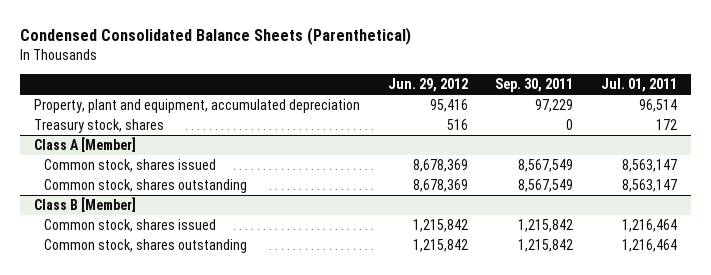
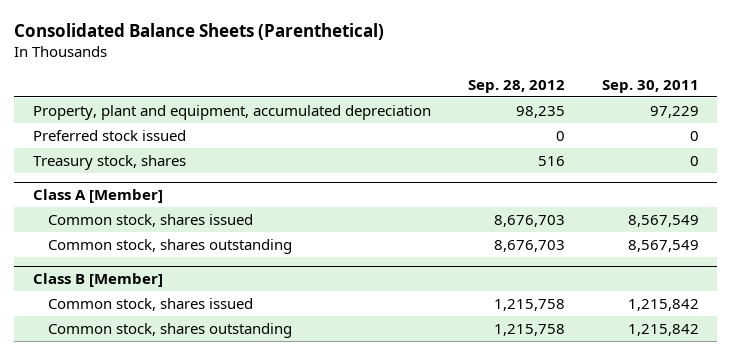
- Condensed Consolidated Balance Sheets (Parenthetical)
+ Consolidated Balance Sheets (Parenthetical)
- | Jun. 29, 2012 | Sep. 30, 2011 | Jul. 01, 2011
+ | Sep. 28, 2012 | Sep. 30, 2011
+ Preferred stock issued | 0 | 0

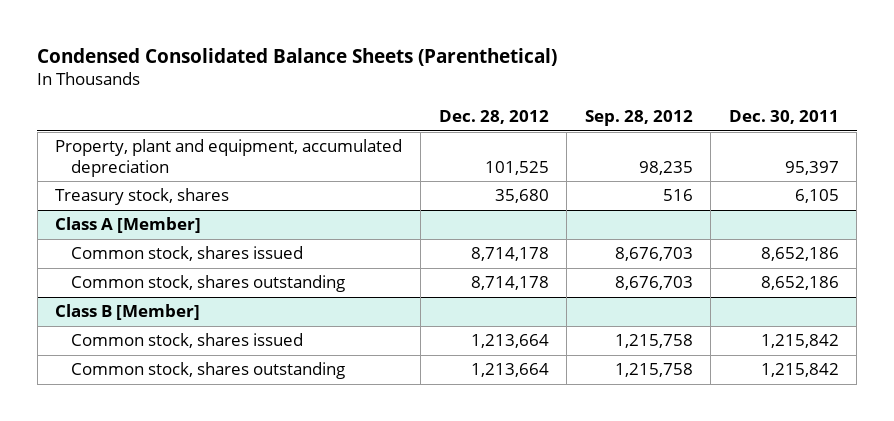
- Consolidated Balance Sheets (Parenthetical)
+ Condensed Consolidated Balance Sheets (Parenthetical)
- | Sep. 28, 2012 | Sep. 30, 2011
+ | Dec. 28, 2012 | Sep. 28, 2012 | Dec. 30, 2011
- Preferred stock issued | 0 | 0

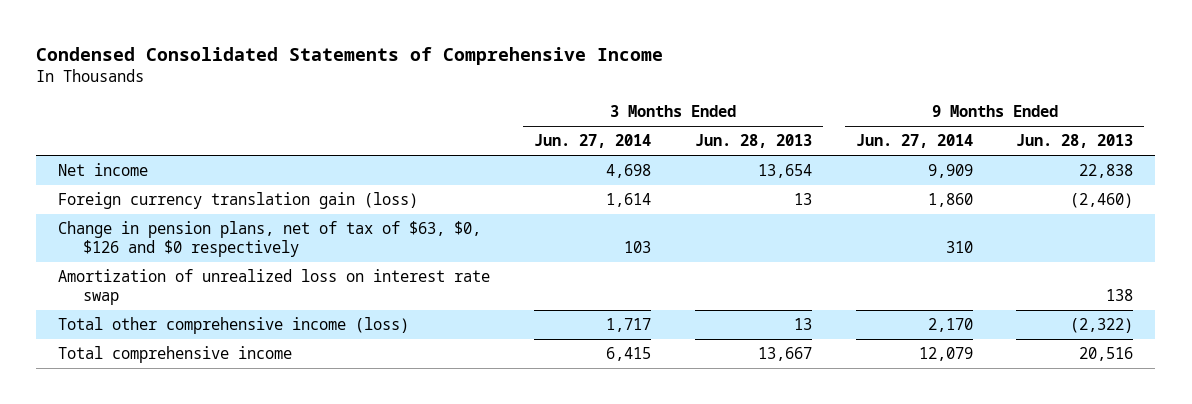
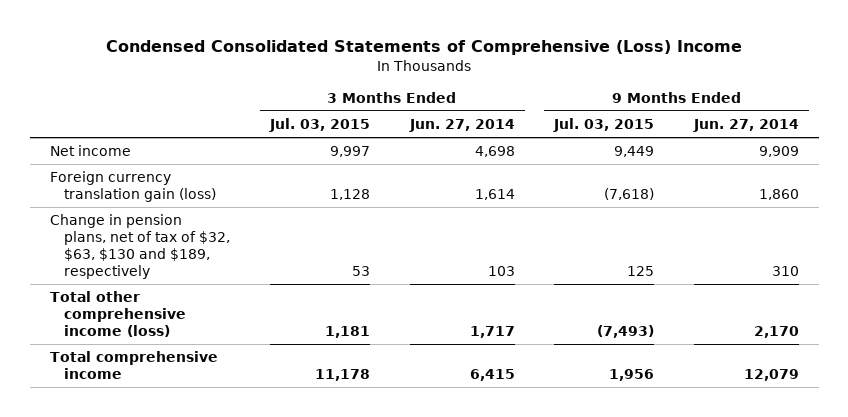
- Condensed Consolidated Statements of Comprehensive Income
+ Condensed Consolidated Statements of Comprehensive (Loss) Income
- | 3 Months Ended Jun. 27, 2014 | 3 Months Ended Jun. 28, 2013 | 9 Months Ended Jun. 27, 2014 | 9 Months Ended Jun. 28, 2013
+ | 3 Months Ended Jul. 03, 2015 | 3 Months Ended Jun. 27, 2014 | 9 Months Ended Jul. 03, 2015 | 9 Months Ended Jun. 27, 2014
- Change in pension plans, net of tax of $63, $0, $126 and $0 respectively | 103 | | 310 |
- Amortization of unrealized loss on interest rate swap | | | | 138
+ Change in pension plans, net of tax of $32, $63, $130 and $189, respectively | 53 | 103 | 125 | 310

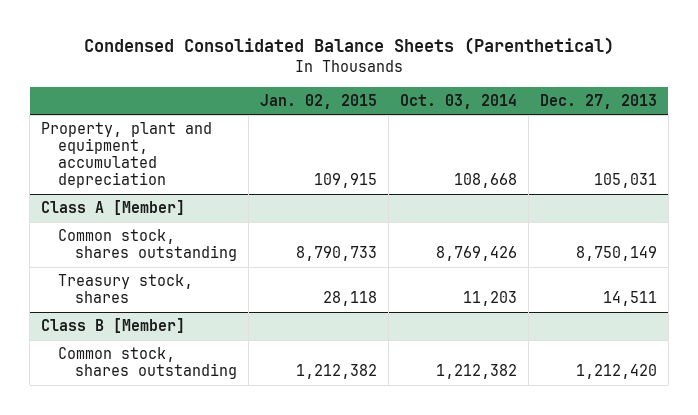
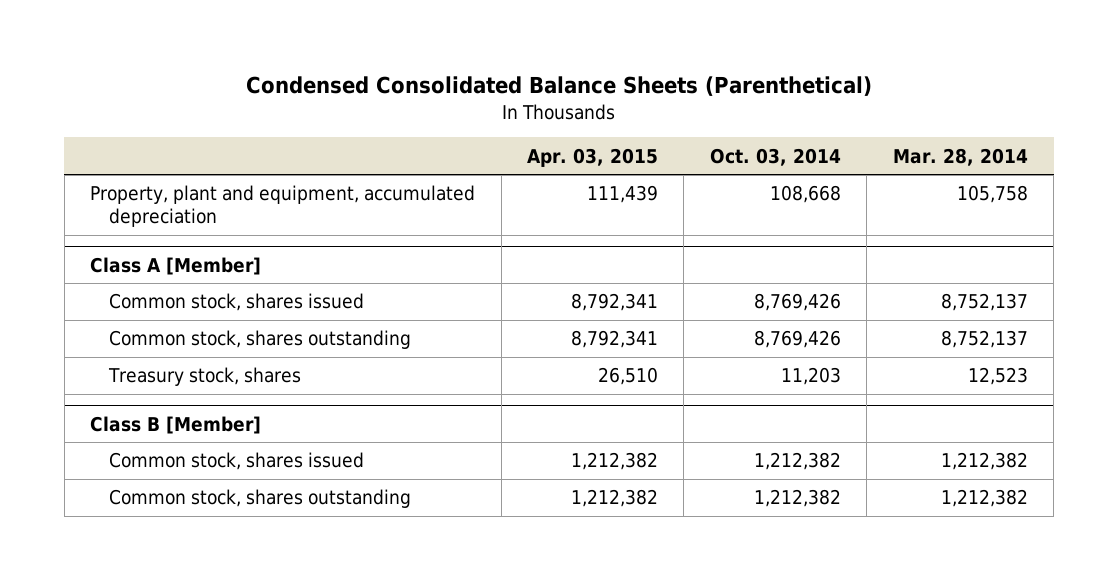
- | Jan. 02, 2015 | Oct. 03, 2014 | Dec. 27, 2013
+ | Apr. 03, 2015 | Oct. 03, 2014 | Mar. 28, 2014
@ Class A [Member]
+ Common stock, shares issued | 8,792,341 | 8,769,426 | 8,752,137
@ Class B [Member]
+ Common stock, shares issued | 1,212,382 | 1,212,382 | 1,212,382

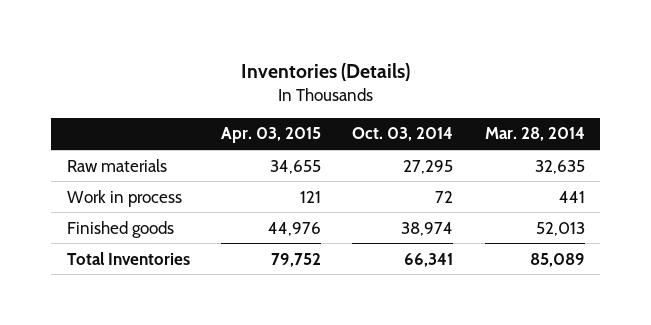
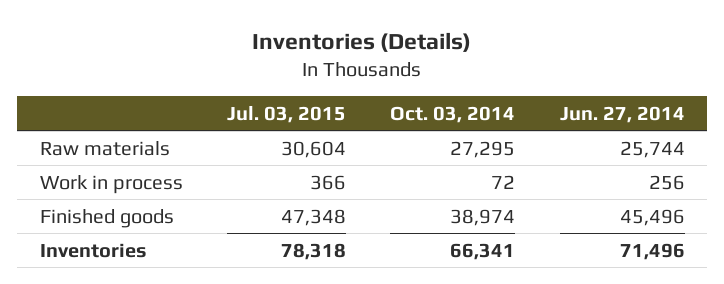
- | Apr. 03, 2015 | Oct. 03, 2014 | Mar. 28, 2014
+ | Jul. 03, 2015 | Oct. 03, 2014 | Jun. 27, 2014
- Total Inventories | 79,752 | 66,341 | 85,089
+ Inventories | 78,318 | 66,341 | 71,496

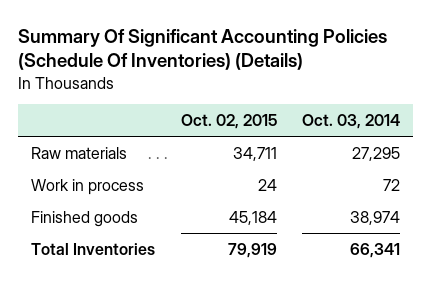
- Inventories (Details)
+ Summary Of Significant Accounting Policies (Schedule Of Inventories) (Details)
- | Jul. 03, 2015 | Oct. 03, 2014 | Jun. 27, 2014
+ | Oct. 02, 2015 | Oct. 03, 2014
- Inventories | 78,318 | 66,341 | 71,496
+ Total Inventories | 79,919 | 66,341

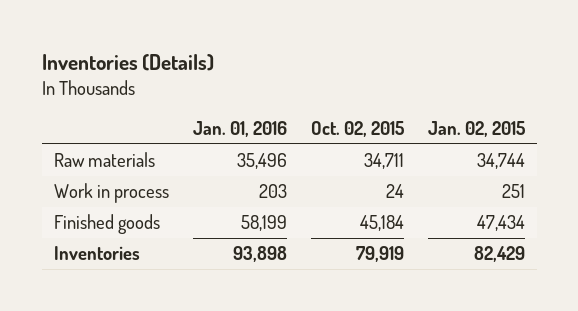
- Summary Of Significant Accounting Policies (Schedule Of Inventories) (Details)
+ Inventories (Details)
- | Oct. 02, 2015 | Oct. 03, 2014
+ | Jan. 01, 2016 | Oct. 02, 2015 | Jan. 02, 2015
- Total Inventories | 79,919 | 66,341
+ Inventories | 93,898 | 79,919 | 82,429

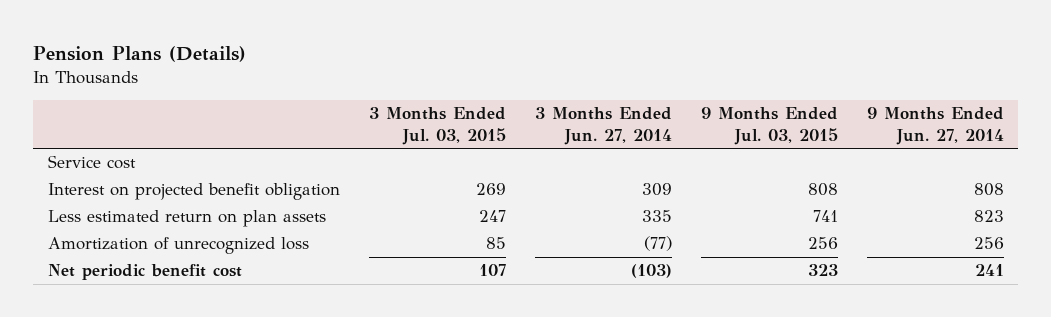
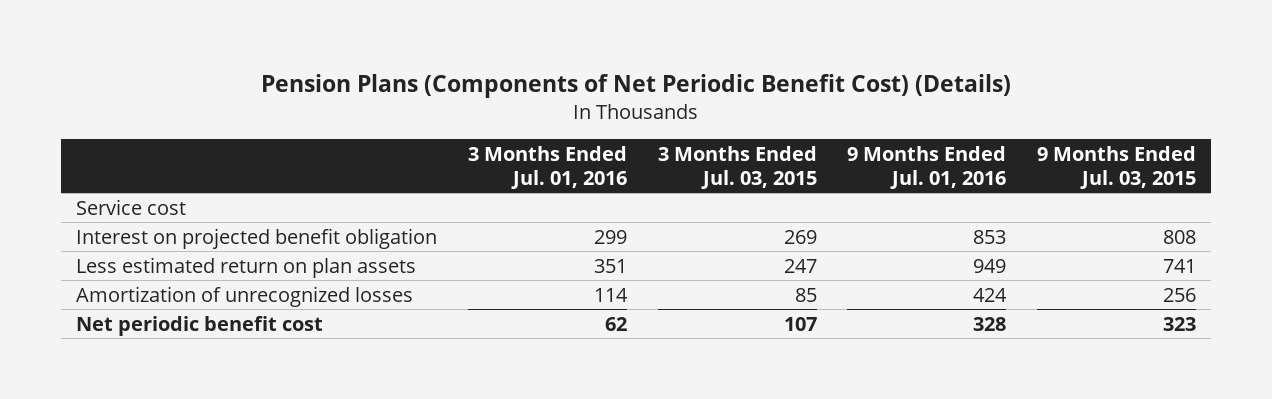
- Pension Plans (Details)
+ Pension Plans (Components of Net Periodic Benefit Cost) (Details)
- | 3 Months Ended Jul. 03, 2015 | 3 Months Ended Jun. 27, 2014 | 9 Months Ended Jul. 03, 2015 | 9 Months Ended Jun. 27, 2014
+ | 3 Months Ended Jul. 01, 2016 | 3 Months Ended Jul. 03, 2015 | 9 Months Ended Jul. 01, 2016 | 9 Months Ended Jul. 03, 2015
- Amortization of unrecognized loss | 85 | (77) | 256 | 256
+ Amortization of unrecognized losses | 114 | 85 | 424 | 256

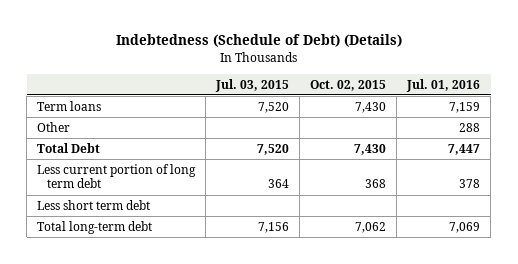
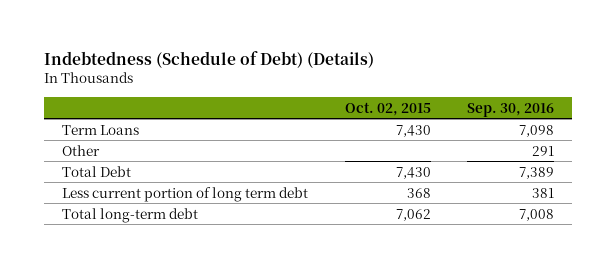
- | Jul. 03, 2015 | Oct. 02, 2015 | Jul. 01, 2016
+ | Oct. 02, 2015 | Sep. 30, 2016
- Term loans | 7,520 | 7,430 | 7,159
+ Term Loans | 7,430 | 7,098
- Less short term debt

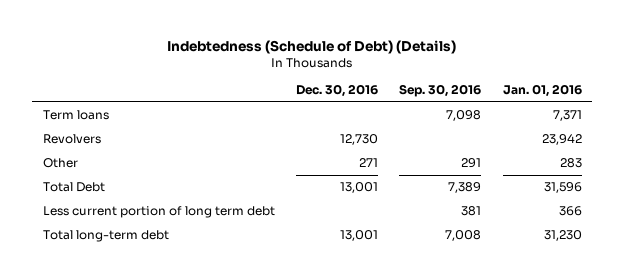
- | Oct. 02, 2015 | Sep. 30, 2016
+ | Dec. 30, 2016 | Sep. 30, 2016 | Jan. 01, 2016
- Term Loans | 7,430 | 7,098
+ Term loans | | 7,098 | 7,371
+ Revolvers | 12,730 | | 23,942

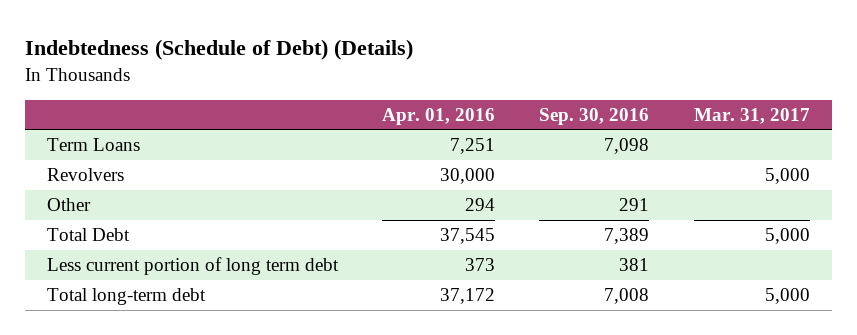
- | Dec. 30, 2016 | Sep. 30, 2016 | Jan. 01, 2016
+ | Apr. 01, 2016 | Sep. 30, 2016 | Mar. 31, 2017
- Term loans | | 7,098 | 7,371
+ Term Loans | 7,251 | 7,098 |

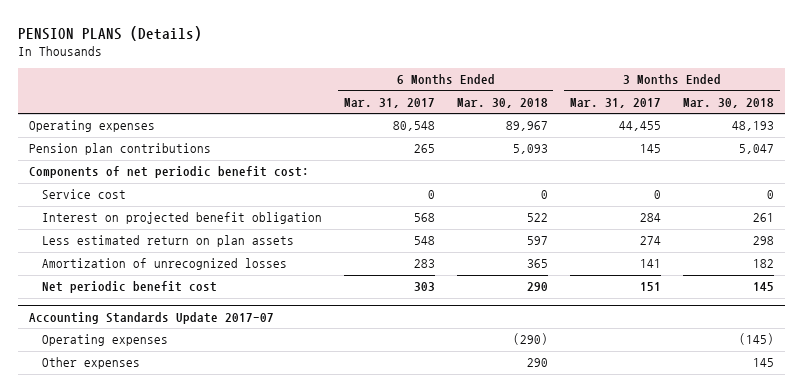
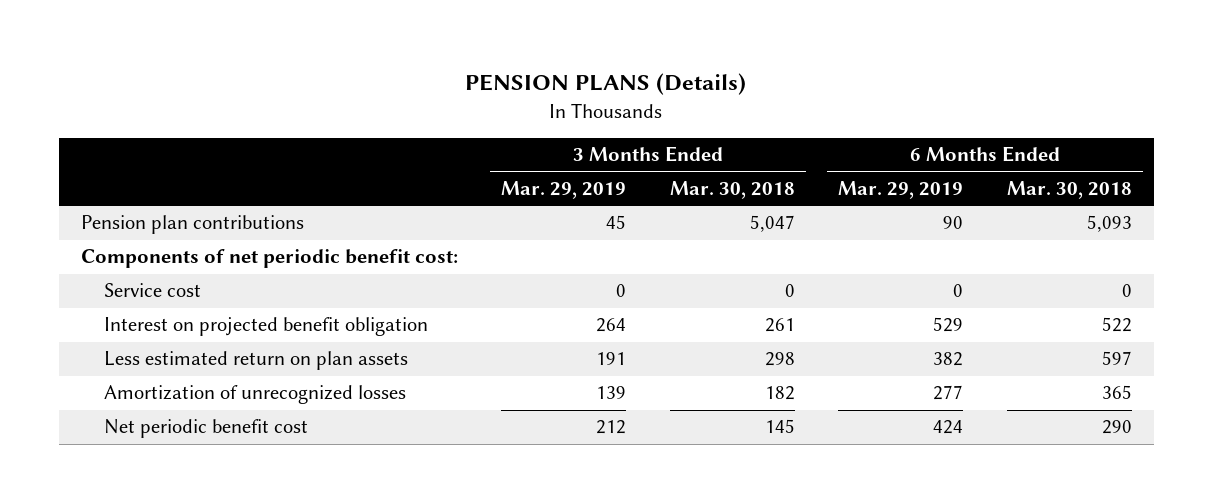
- | 6 Months Ended Mar. 31, 2017 | 6 Months Ended Mar. 30, 2018 | 3 Months Ended Mar. 31, 2017 | 3 Months Ended Mar. 30, 2018
+ | 3 Months Ended Mar. 29, 2019 | 3 Months Ended Mar. 30, 2018 | 6 Months Ended Mar. 29, 2019 | 6 Months Ended Mar. 30, 2018
- Operating expenses | 80,548 | 89,967 | 44,455 | 48,193
- Accounting Standards Update 2017-07
- Operating expenses | | (290) | | (145)
- Other expenses | | 290 | | 145

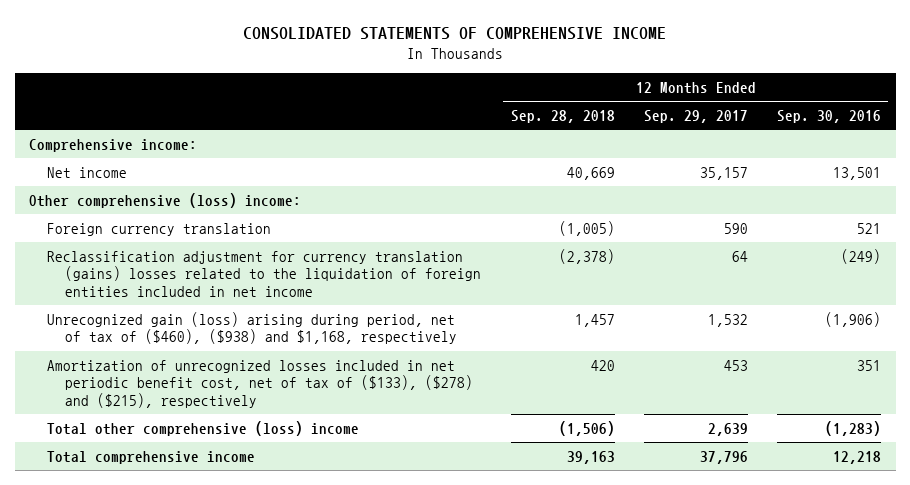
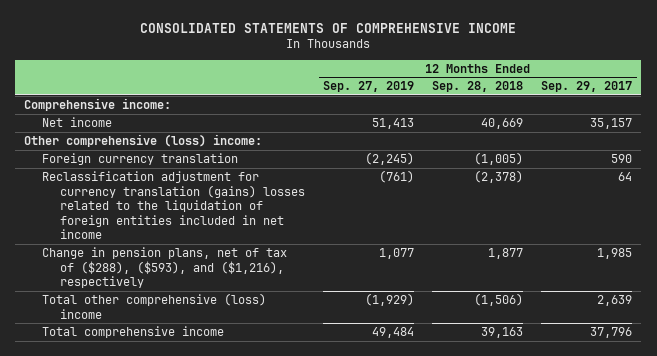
- | 12 Months Ended Sep. 28, 2018 | 12 Months Ended Sep. 29, 2017 | 12 Months Ended Sep. 30, 2016
+ | 12 Months Ended Sep. 27, 2019 | 12 Months Ended Sep. 28, 2018 | 12 Months Ended Sep. 29, 2017
- Unrecognized gain (loss) arising during period, net of tax of ($460), ($938) and $1,168, respectively | 1,457 | 1,532 | (1,906)
- Amortization of unrecognized losses included in net periodic benefit cost, net of tax of ($133), ($278) and ($215), respectively | 420 | 453 | 351
+ Change in pension plans, net of tax of ($288), ($593), and ($1,216), respectively | 1,077 | 1,877 | 1,985

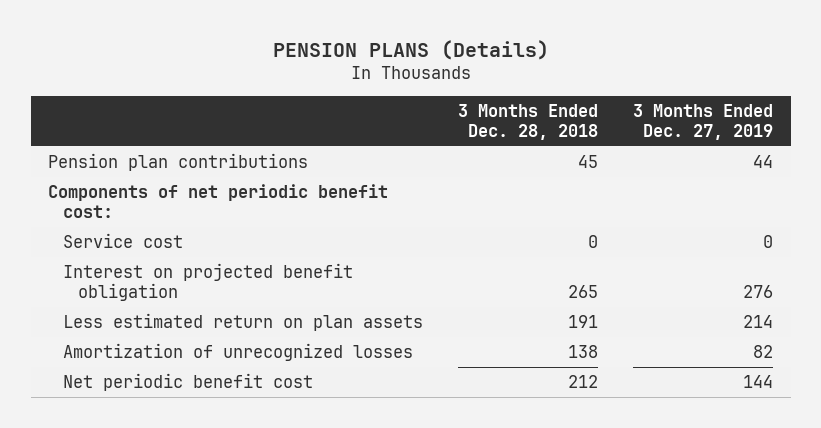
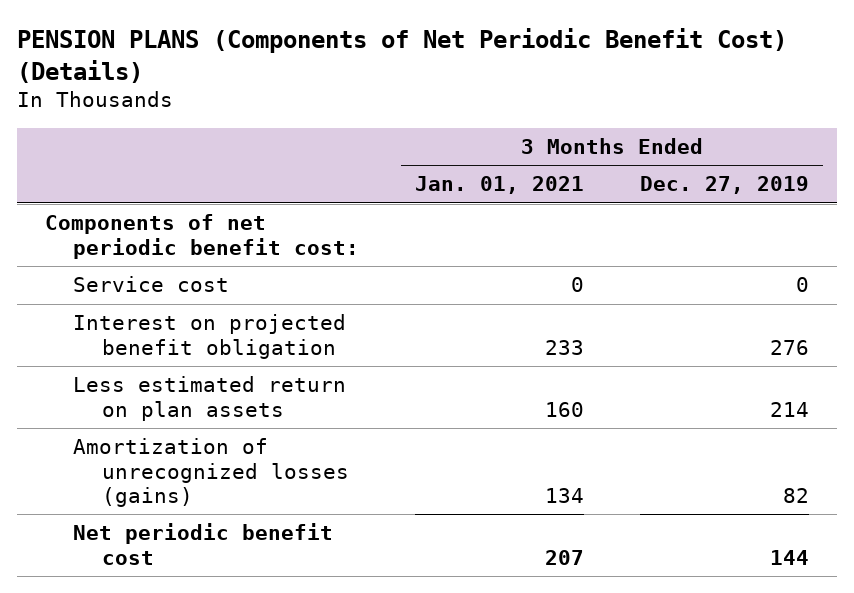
- PENSION PLANS (Details)
+ PENSION PLANS (Components of Net Periodic Benefit Cost) (Details)
- | 3 Months Ended Dec. 28, 2018 | 3 Months Ended Dec. 27, 2019
+ | 3 Months Ended Jan. 01, 2021 | 3 Months Ended Dec. 27, 2019
- Pension plan contributions | 45 | 44
- Amortization of unrecognized losses | 138 | 82
+ Amortization of unrecognized losses (gains) | 134 | 82

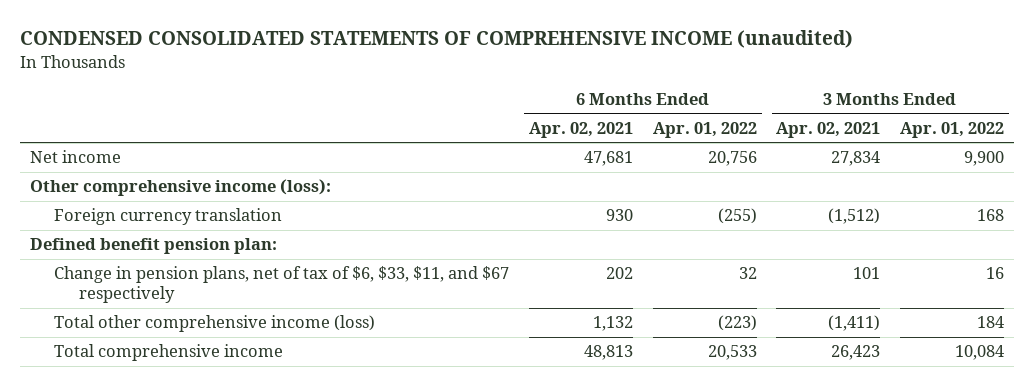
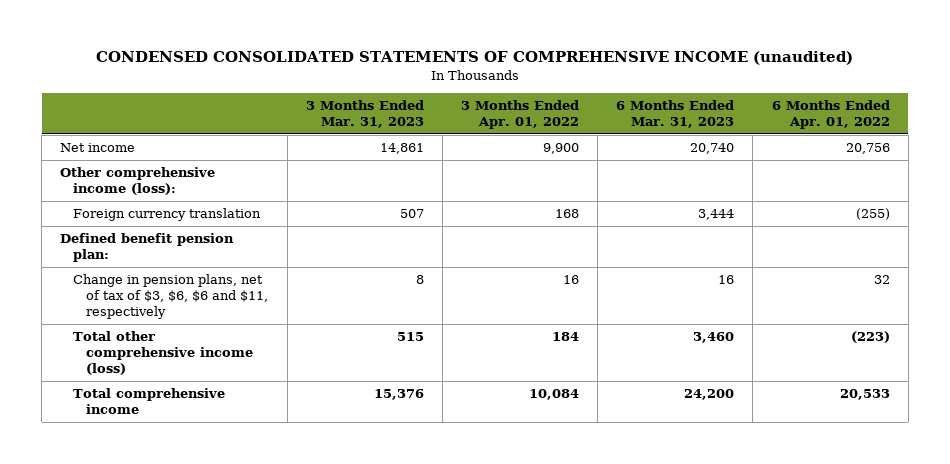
- | 6 Months Ended Apr. 02, 2021 | 6 Months Ended Apr. 01, 2022 | 3 Months Ended Apr. 02, 2021 | 3 Months Ended Apr. 01, 2022
+ | 3 Months Ended Mar. 31, 2023 | 3 Months Ended Apr. 01, 2022 | 6 Months Ended Mar. 31, 2023 | 6 Months Ended Apr. 01, 2022
- Change in pension plans, net of tax of $6, $33, $11, and $67 respectively | 202 | 32 | 101 | 16
+ Change in pension plans, net of tax of $3, $6, $6 and $11, respectively | 8 | 16 | 16 | 32

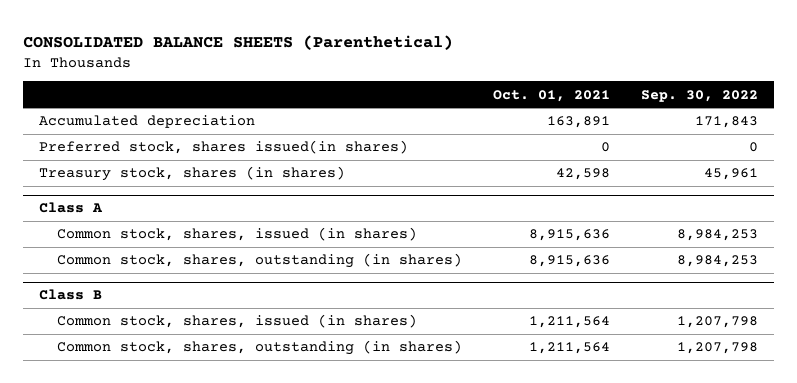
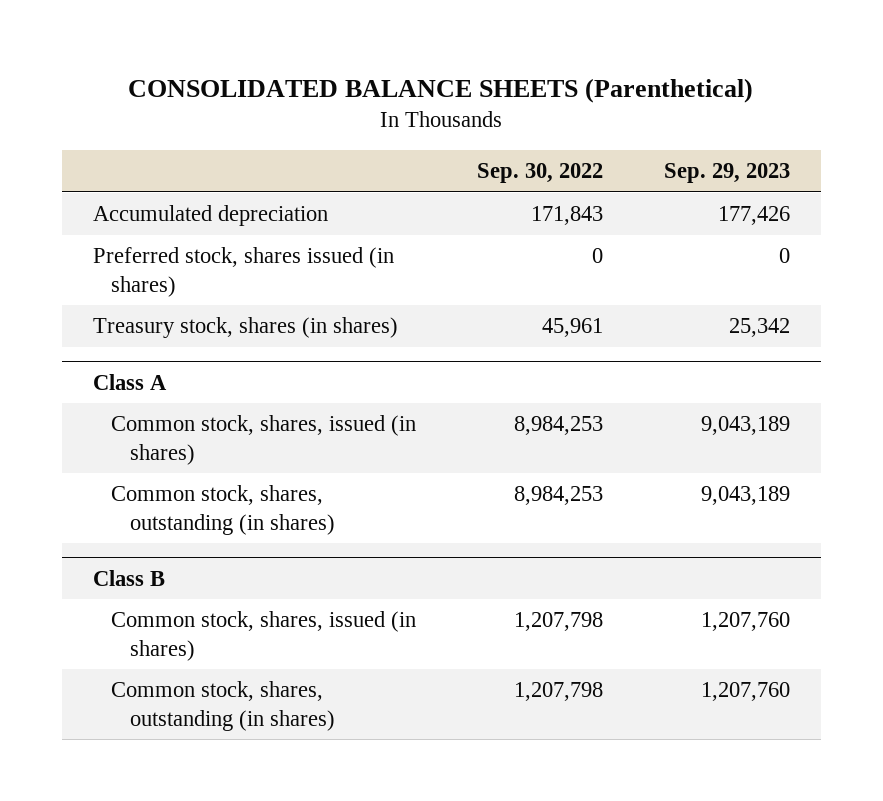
- | Oct. 01, 2021 | Sep. 30, 2022
+ | Sep. 30, 2022 | Sep. 29, 2023
- Preferred stock, shares issued(in shares) | 0 | 0
+ Preferred stock, shares issued (in shares) | 0 | 0

